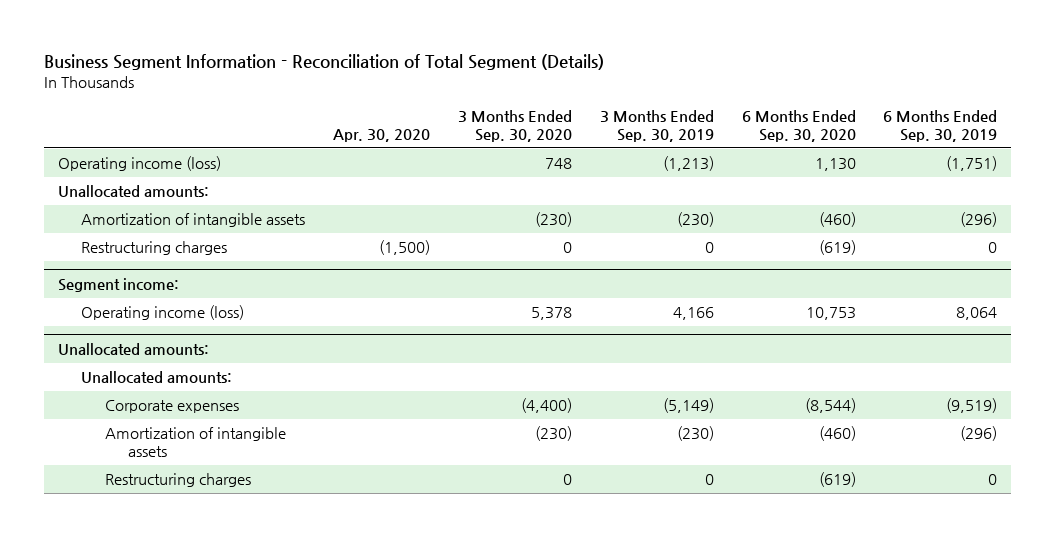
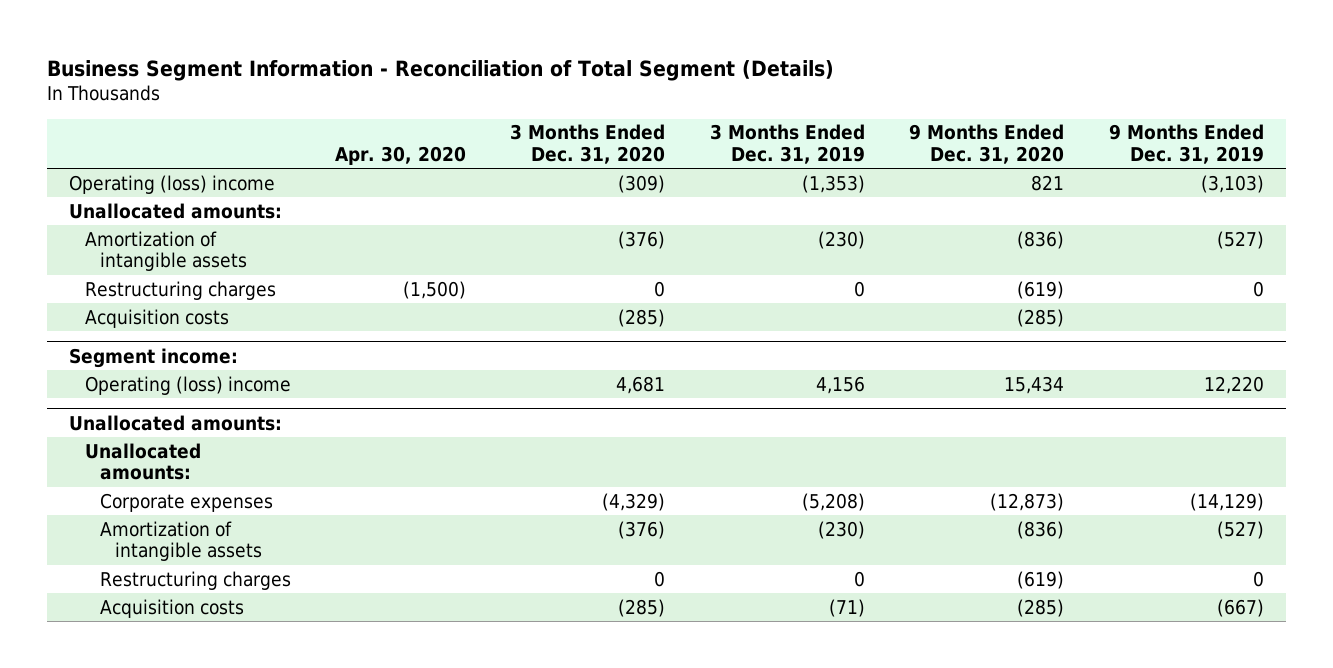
- | Apr. 30, 2020 | 3 Months Ended Sep. 30, 2020 | 3 Months Ended Sep. 30, 2019 | 6 Months Ended Sep. 30, 2020 | 6 Months Ended Sep. 30, 2019
+ | Apr. 30, 2020 | 3 Months Ended Dec. 31, 2020 | 3 Months Ended Dec. 31, 2019 | 9 Months Ended Dec. 31, 2020 | 9 Months Ended Dec. 31, 2019
- Operating income (loss) | | 748 | (1,213) | 1,130 | (1,751)
+ Operating (loss) income | | (309) | (1,353) | 821 | (3,103)
+ Acquisition costs | | (285) | | (285) |
@ Segment income:
- Operating income (loss) | | 5,378 | 4,166 | 10,753 | 8,064
+ Operating (loss) income | | 4,681 | 4,156 | 15,434 | 12,220
@ Unallocated amounts:
+ Acquisition costs | | (285) | (71) | (285) | (667)

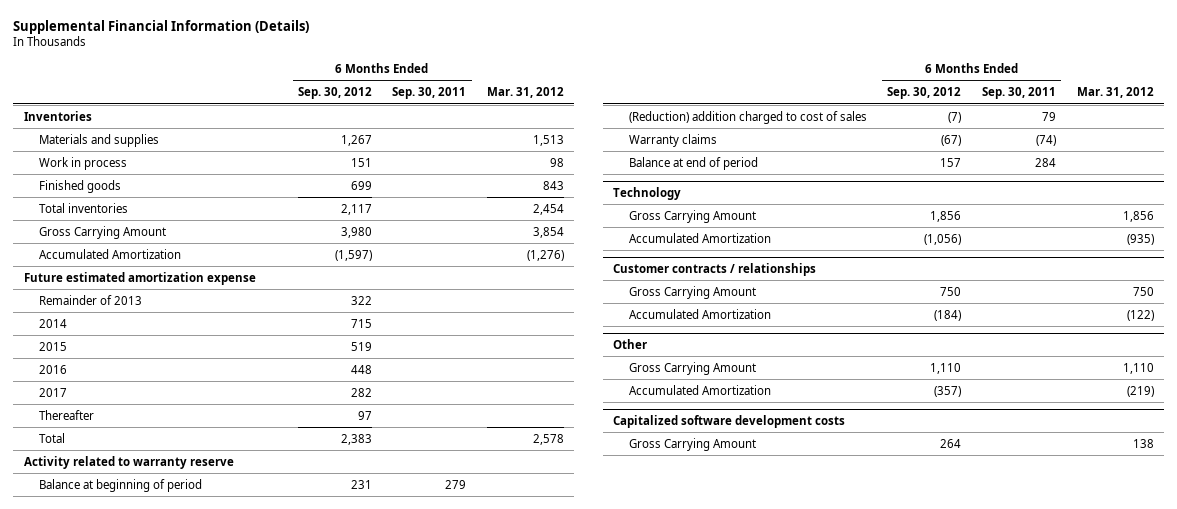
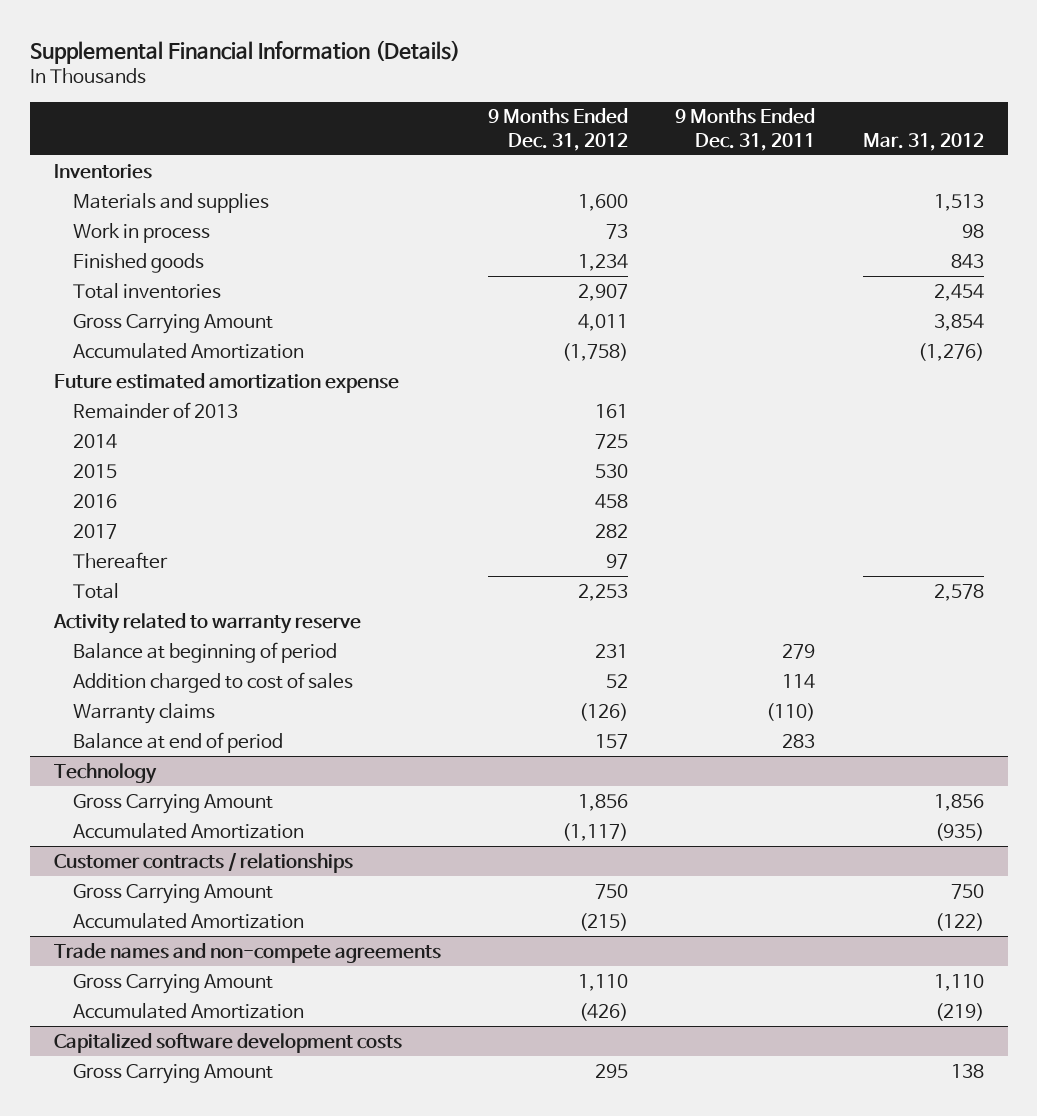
- | 6 Months Ended Sep. 30, 2012 | 6 Months Ended Sep. 30, 2011 | Mar. 31, 2012
+ | 9 Months Ended Dec. 31, 2012 | 9 Months Ended Dec. 31, 2011 | Mar. 31, 2012
- (Reduction) addition charged to cost of sales | (7) | 79 |
+ Addition charged to cost of sales | 52 | 114 |
- Other
+ Trade names and non-compete agreements

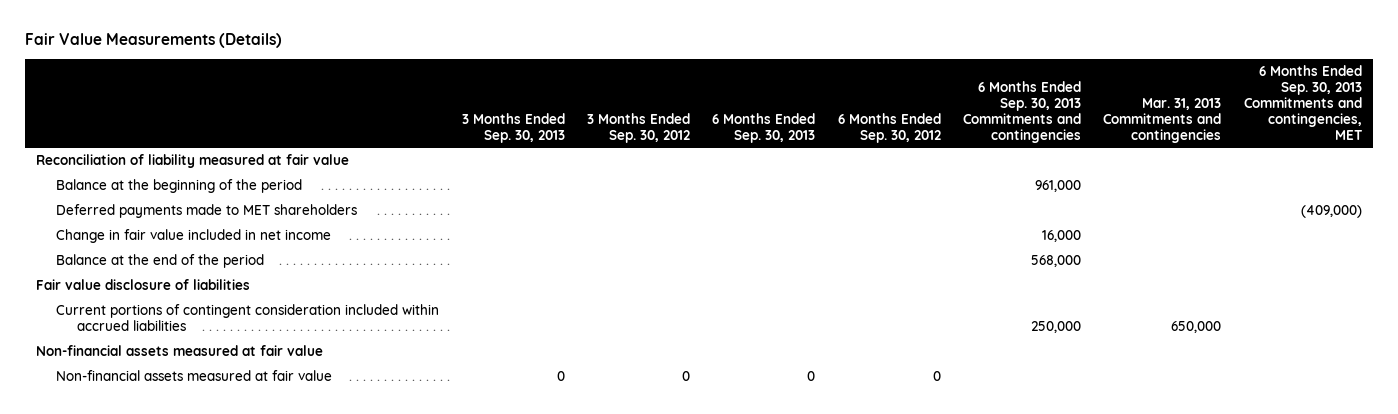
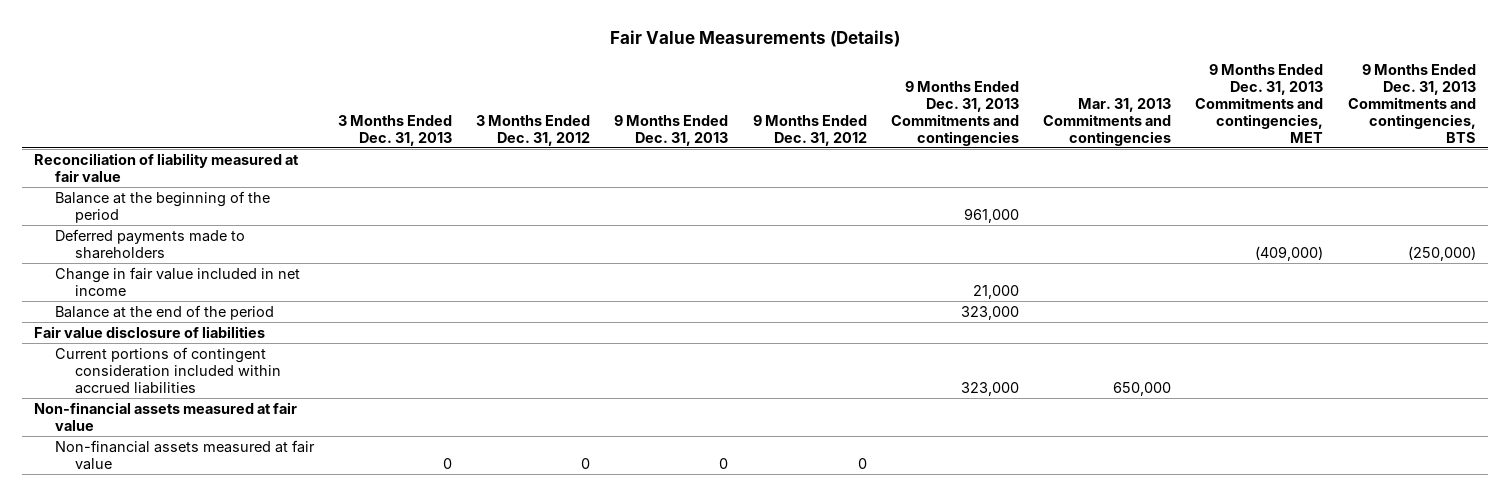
- | 3 Months Ended Sep. 30, 2013 | 3 Months Ended Sep. 30, 2012 | 6 Months Ended Sep. 30, 2013 | 6 Months Ended Sep. 30, 2012 | 6 Months Ended Sep. 30, 2013 Commitments and contingencies | Mar. 31, 2013 Commitments and contingencies | 6 Months Ended Sep. 30, 2013 Commitments and contingencies, MET
+ | 3 Months Ended Dec. 31, 2013 | 3 Months Ended Dec. 31, 2012 | 9 Months Ended Dec. 31, 2013 | 9 Months Ended Dec. 31, 2012 | 9 Months Ended Dec. 31, 2013 Commitments and contingencies | Mar. 31, 2013 Commitments and contingencies | 9 Months Ended Dec. 31, 2013 Commitments and contingencies, MET | 9 Months Ended Dec. 31, 2013 Commitments and contingencies, BTS
- Deferred payments made to MET shareholders | | | | | | | (409,000)
+ Deferred payments made to shareholders | | | | | | | (409,000) | (250,000)

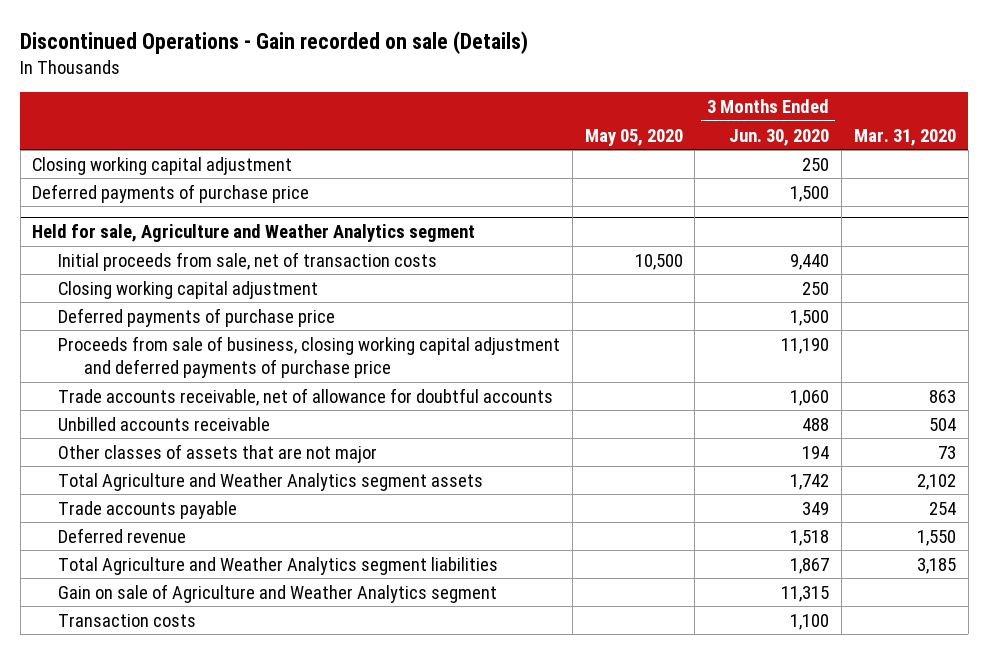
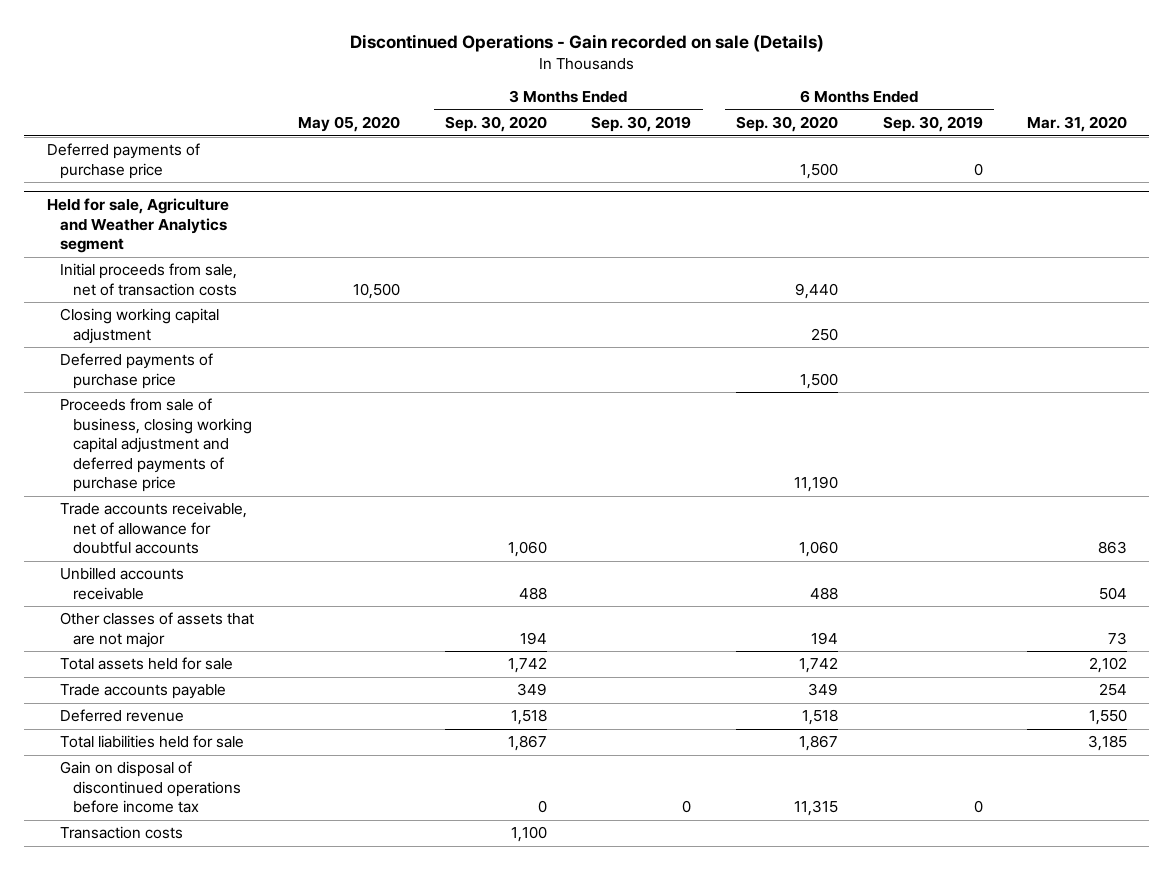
- | May 05, 2020 | 3 Months Ended Jun. 30, 2020 | Mar. 31, 2020
+ | May 05, 2020 | 3 Months Ended Sep. 30, 2020 | 3 Months Ended Sep. 30, 2019 | 6 Months Ended Sep. 30, 2020 | 6 Months Ended Sep. 30, 2019 | Mar. 31, 2020
- Closing working capital adjustment | | 250 |
@ Held for sale, Agriculture and Weather Analytics segment
- Total Agriculture and Weather Analytics segment assets | | 1,742 | 2,102
+ Total assets held for sale | | 1,742 | | 1,742 | | 2,102
- Total Agriculture and Weather Analytics segment liabilities | | 1,867 | 3,185
- Gain on sale of Agriculture and Weather Analytics segment | | 11,315 |
+ Total liabilities held for sale | | 1,867 | | 1,867 | | 3,185
+ Gain on disposal of discontinued operations before income tax | | 0 | 0 | 11,315 | 0 |

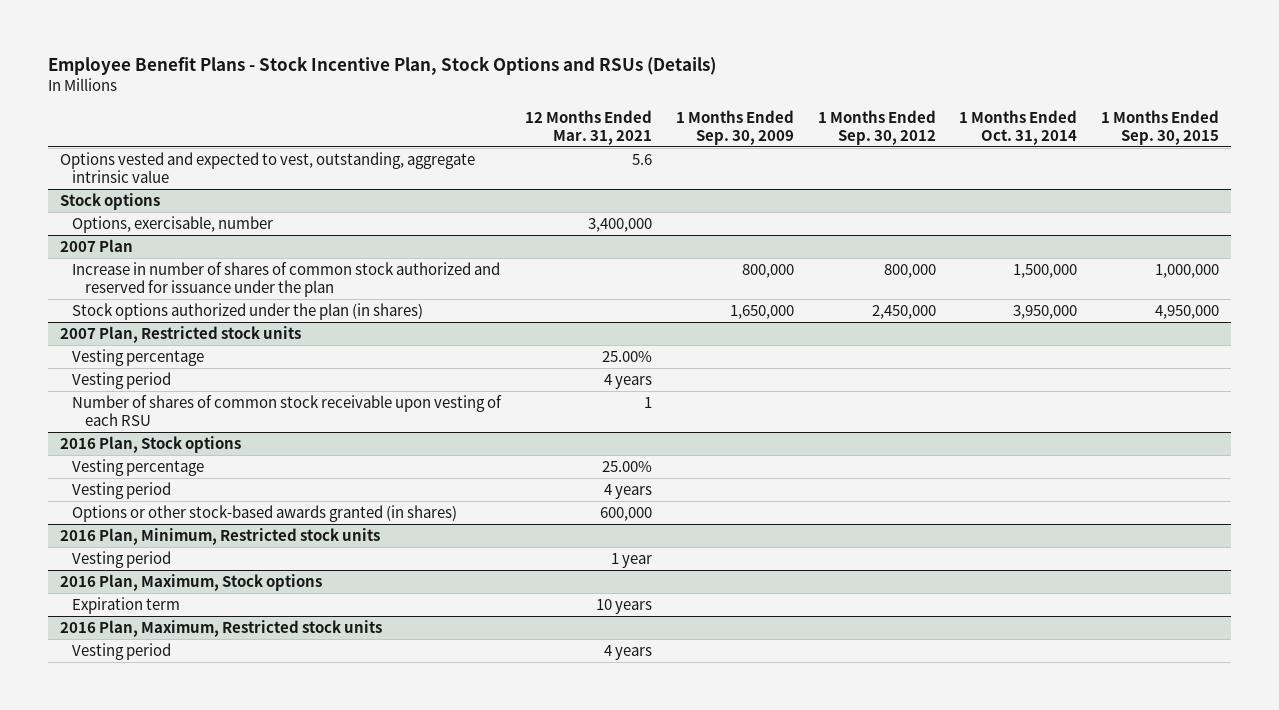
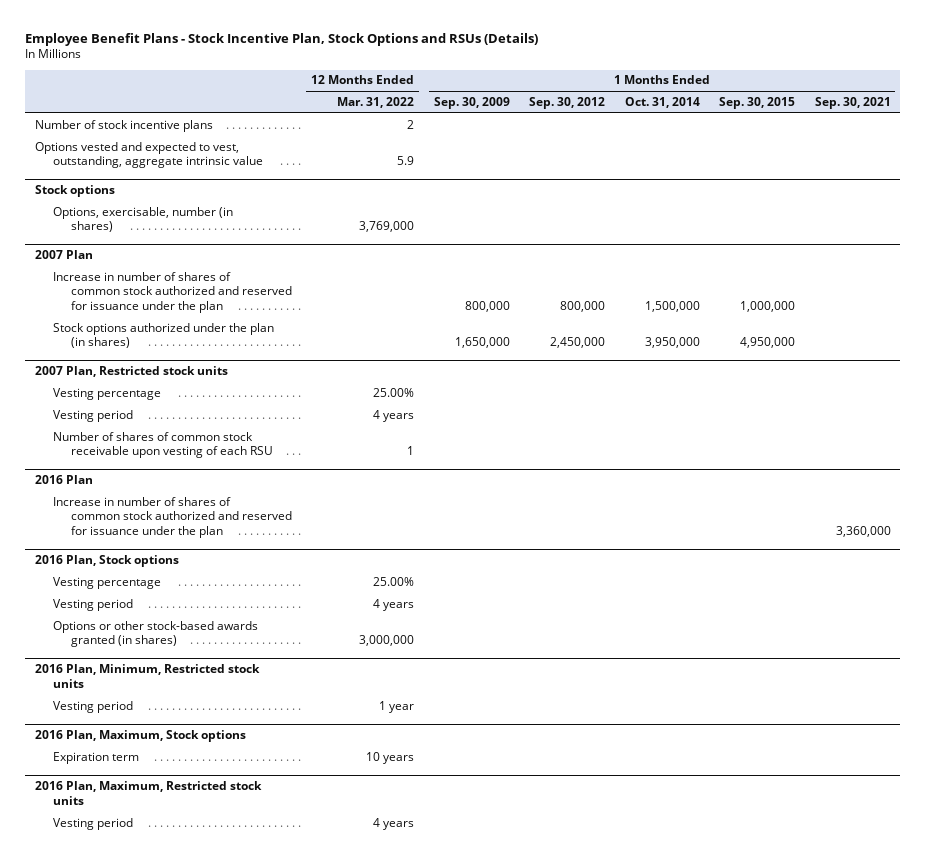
- | 12 Months Ended Mar. 31, 2021 | 1 Months Ended Sep. 30, 2009 | 1 Months Ended Sep. 30, 2012 | 1 Months Ended Oct. 31, 2014 | 1 Months Ended Sep. 30, 2015
+ | 12 Months Ended Mar. 31, 2022 | 1 Months Ended Sep. 30, 2009 | 1 Months Ended Sep. 30, 2012 | 1 Months Ended Oct. 31, 2014 | 1 Months Ended Sep. 30, 2015 | 1 Months Ended Sep. 30, 2021
+ Number of stock incentive plans | 2 | | | | |
@ Stock options
- Options, exercisable, number | 3,400,000 | | | |
+ Options, exercisable, number (in shares) | 3,769,000 | | | | |
+ 2016 Plan
+ Increase in number of shares of common stock authorized and reserved for issuance under the plan | | | | | | 3,360,000

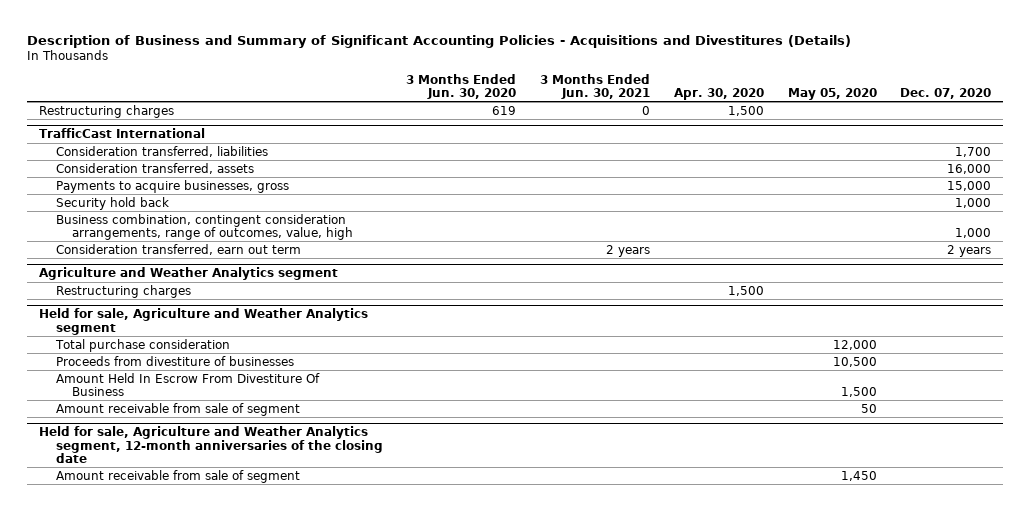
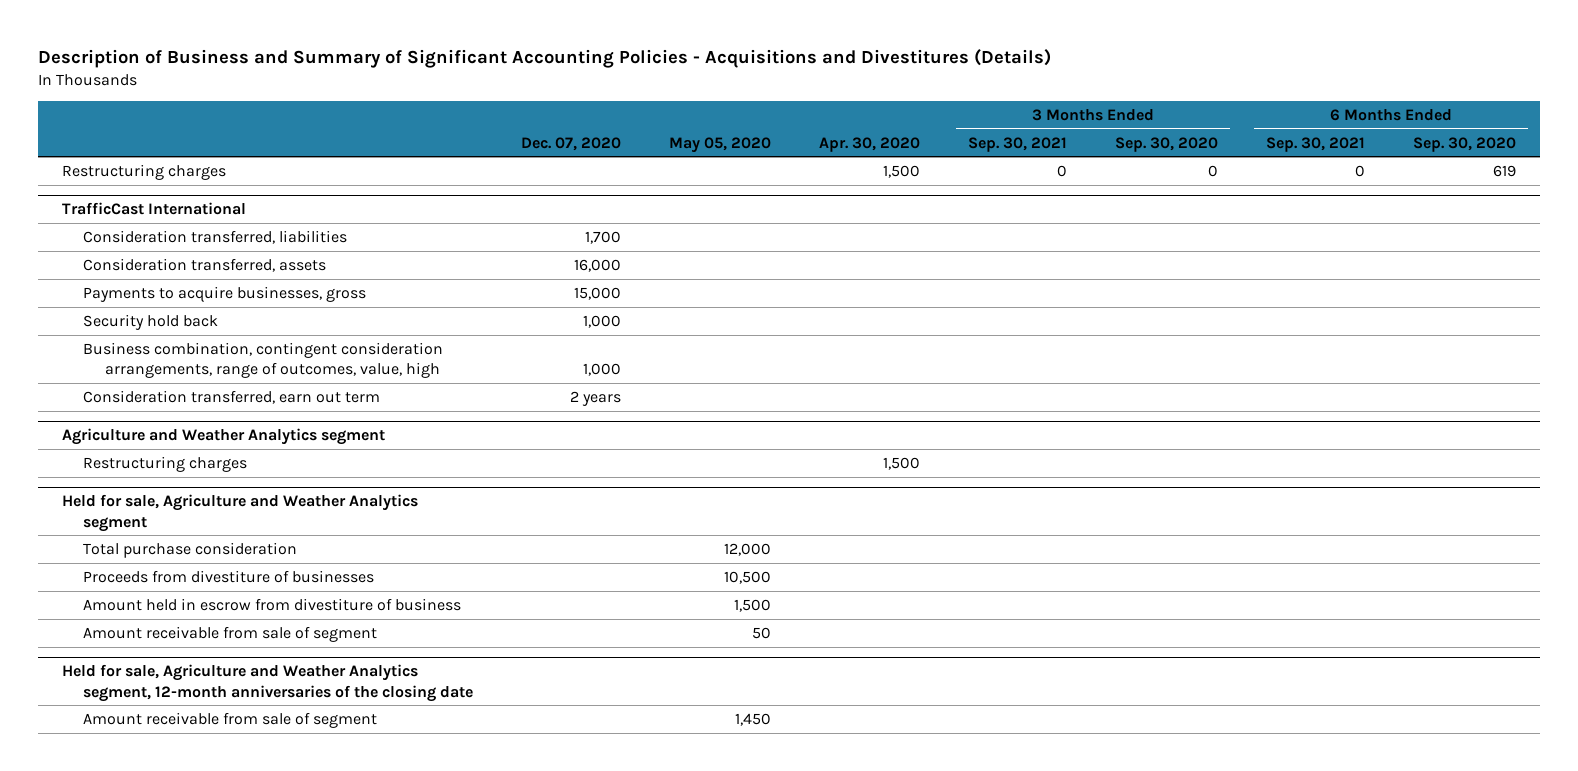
- | 3 Months Ended Jun. 30, 2020 | 3 Months Ended Jun. 30, 2021 | Apr. 30, 2020 | May 05, 2020 | Dec. 07, 2020
+ | Dec. 07, 2020 | May 05, 2020 | Apr. 30, 2020 | 3 Months Ended Sep. 30, 2021 | 3 Months Ended Sep. 30, 2020 | 6 Months Ended Sep. 30, 2021 | 6 Months Ended Sep. 30, 2020
@ Held for sale, Agriculture and Weather Analytics segment
- Amount Held In Escrow From Divestiture Of Business | | | | 1,500 |
+ Amount held in escrow from divestiture of business | | 1,500 | | | | |

